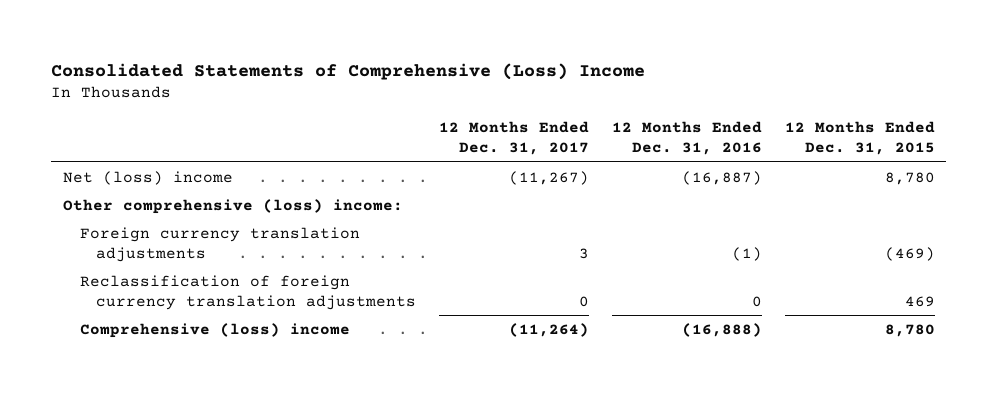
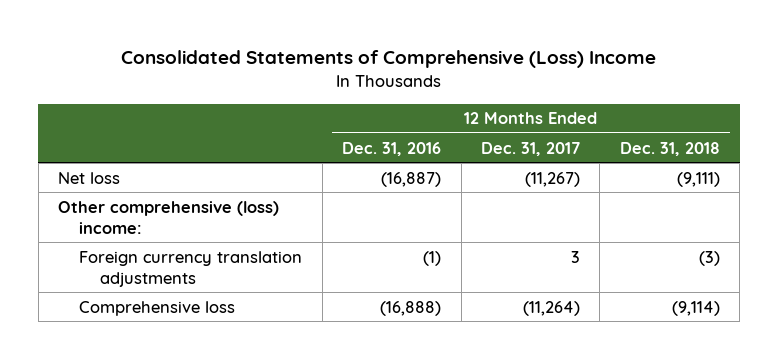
- | 12 Months Ended Dec. 31, 2017 | 12 Months Ended Dec. 31, 2016 | 12 Months Ended Dec. 31, 2015
+ | 12 Months Ended Dec. 31, 2016 | 12 Months Ended Dec. 31, 2017 | 12 Months Ended Dec. 31, 2018
- Net (loss) income | (11,267) | (16,887) | 8,780
+ Net loss | (16,887) | (11,267) | (9,111)
- Reclassification of foreign currency translation adjustments | 0 | 0 | 469
- Comprehensive (loss) income | (11,264) | (16,888) | 8,780
+ Comprehensive loss | (16,888) | (11,264) | (9,114)

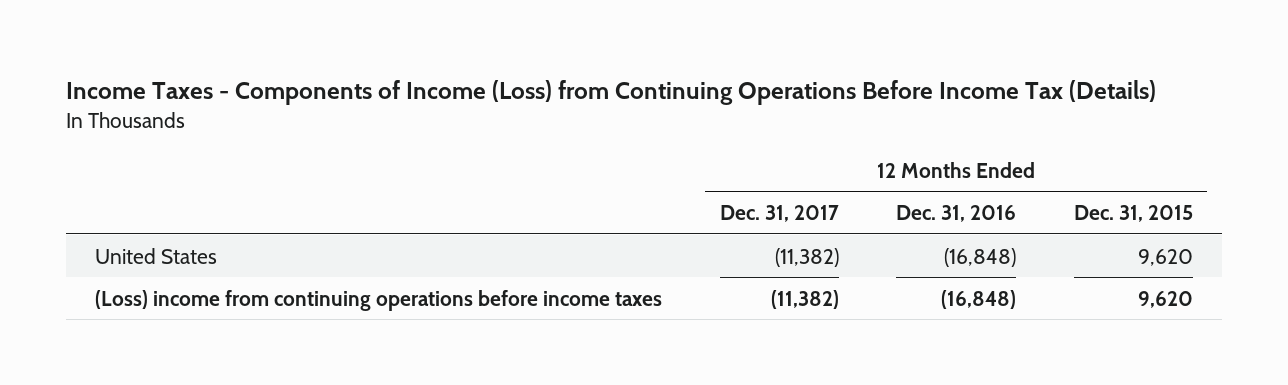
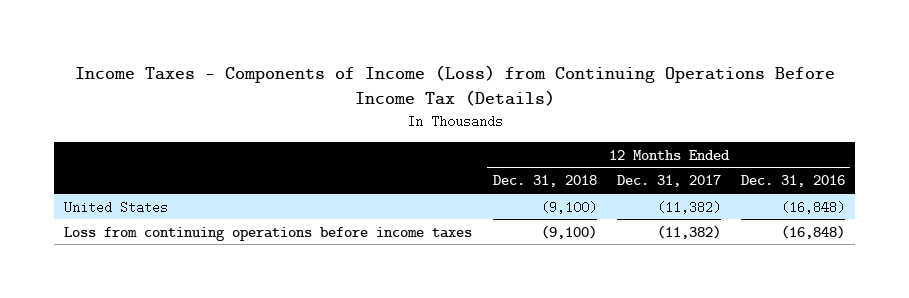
- | 12 Months Ended Dec. 31, 2017 | 12 Months Ended Dec. 31, 2016 | 12 Months Ended Dec. 31, 2015
+ | 12 Months Ended Dec. 31, 2018 | 12 Months Ended Dec. 31, 2017 | 12 Months Ended Dec. 31, 2016
- (Loss) income from continuing operations before income taxes | (11,382) | (16,848) | 9,620
+ Loss from continuing operations before income taxes | (9,100) | (11,382) | (16,848)

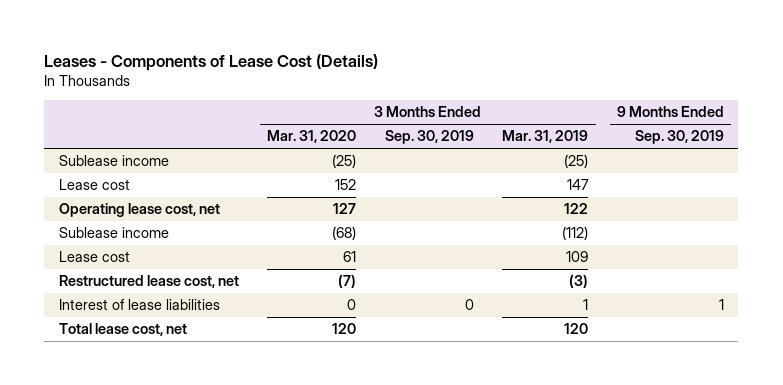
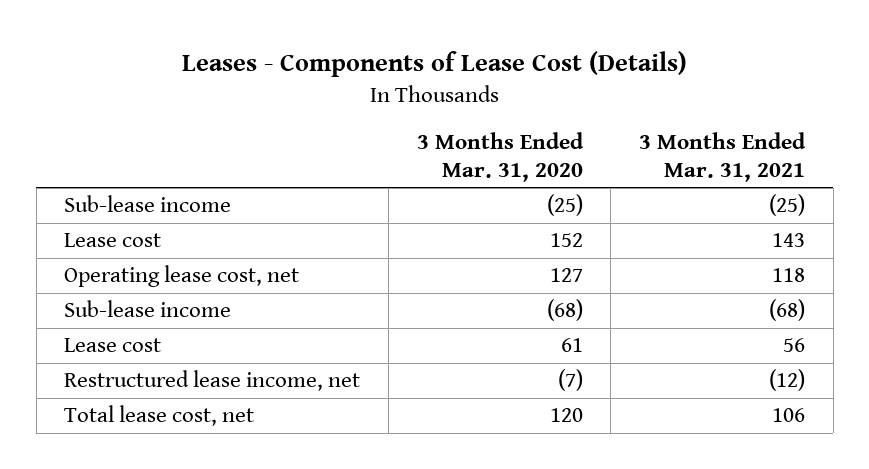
- | 3 Months Ended Mar. 31, 2020 | 3 Months Ended Sep. 30, 2019 | 3 Months Ended Mar. 31, 2019 | 9 Months Ended Sep. 30, 2019
+ | 3 Months Ended Mar. 31, 2020 | 3 Months Ended Mar. 31, 2021
- Sublease income | (25) | | (25) |
+ Sub-lease income | (25) | (25)
- Sublease income | (68) | | (112) |
+ Sub-lease income | (68) | (68)
- Restructured lease cost, net | (7) | | (3) |
- Interest of lease liabilities | 0 | 0 | 1 | 1
+ Restructured lease income, net | (7) | (12)

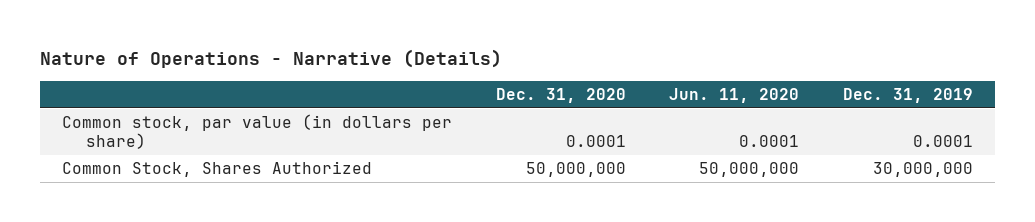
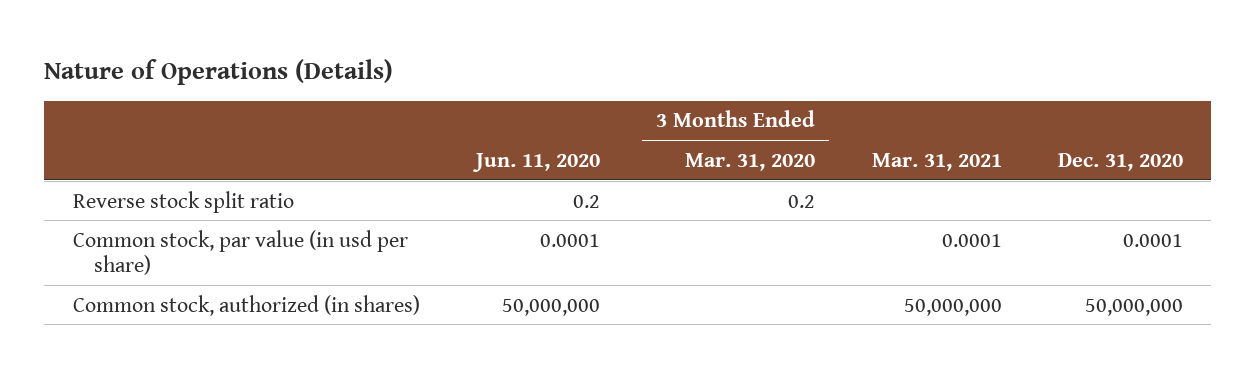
- Nature of Operations - Narrative (Details)
+ Nature of Operations (Details)
- | Dec. 31, 2020 | Jun. 11, 2020 | Dec. 31, 2019
+ | Jun. 11, 2020 | 3 Months Ended Mar. 31, 2020 | Mar. 31, 2021 | Dec. 31, 2020
- Common stock, par value (in dollars per share) | 0.0001 | 0.0001 | 0.0001
- Common Stock, Shares Authorized | 50,000,000 | 50,000,000 | 30,000,000
+ Reverse stock split ratio | 0.2 | 0.2 | |
+ Common stock, par value (in usd per share) | 0.0001 | | 0.0001 | 0.0001
+ Common stock, authorized (in shares) | 50,000,000 | | 50,000,000 | 50,000,000

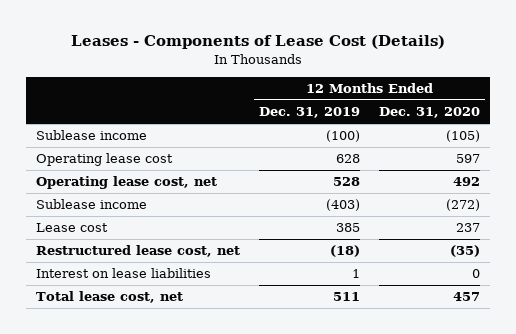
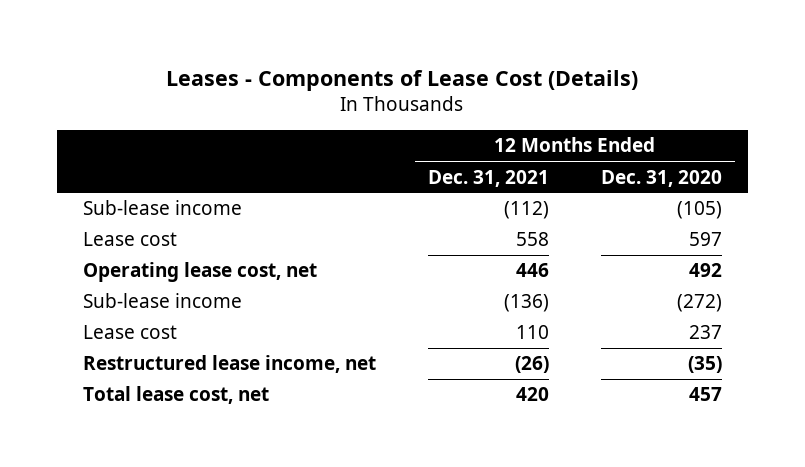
- | 12 Months Ended Dec. 31, 2019 | 12 Months Ended Dec. 31, 2020
+ | 12 Months Ended Dec. 31, 2021 | 12 Months Ended Dec. 31, 2020
- Sublease income | (100) | (105)
- Operating lease cost | 628 | 597
+ Sub-lease income | (112) | (105)
+ Lease cost | 558 | 597
- Sublease income | (403) | (272)
+ Sub-lease income | (136) | (272)
- Restructured lease cost, net | (18) | (35)
- Interest on lease liabilities | 1 | 0
+ Restructured lease income, net | (26) | (35)

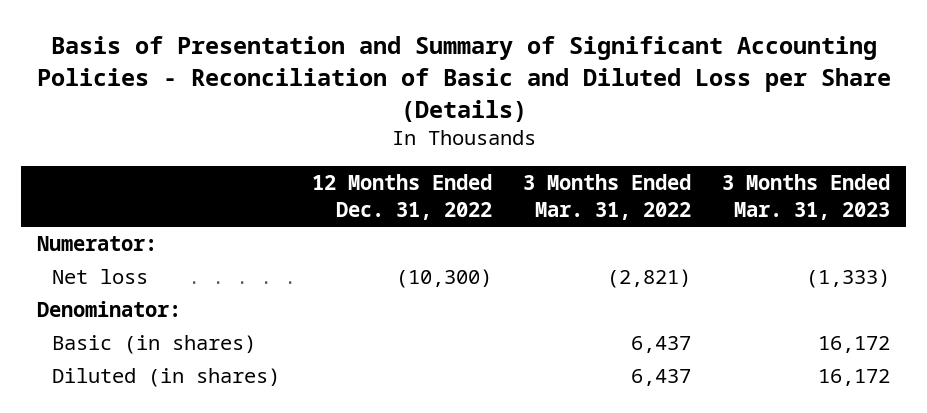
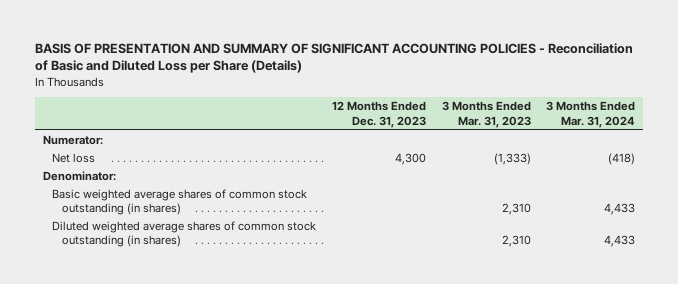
- Basis of Presentation and Summary of Significant Accounting Policies - Reconciliation of Basic and Diluted Loss per Share (Details)
+ BASIS OF PRESENTATION AND SUMMARY OF SIGNIFICANT ACCOUNTING POLICIES - Reconciliation of Basic and Diluted Loss per Share (Details)
- | 12 Months Ended Dec. 31, 2022 | 3 Months Ended Mar. 31, 2022 | 3 Months Ended Mar. 31, 2023
+ | 12 Months Ended Dec. 31, 2023 | 3 Months Ended Mar. 31, 2023 | 3 Months Ended Mar. 31, 2024
- Basic (in shares) | | 6,437 | 16,172
- Diluted (in shares) | | 6,437 | 16,172
+ Basic weighted average shares of common stock outstanding (in shares) | | 2,310 | 4,433
+ Diluted weighted average shares of common stock outstanding (in shares) | | 2,310 | 4,433

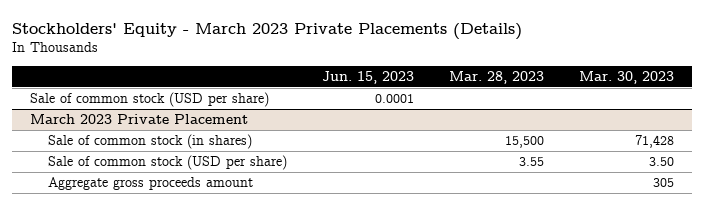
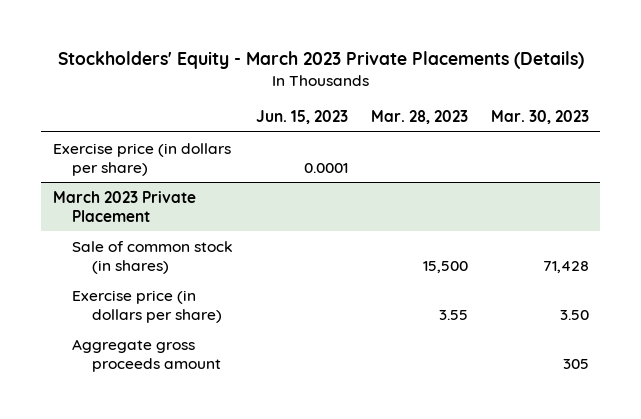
- Sale of common stock (USD per share) | 0.0001 | |
+ Exercise price (in dollars per share) | 0.0001 | |
@ March 2023 Private Placement
- Sale of common stock (USD per share) | | 3.55 | 3.50
+ Exercise price (in dollars per share) | | 3.55 | 3.50

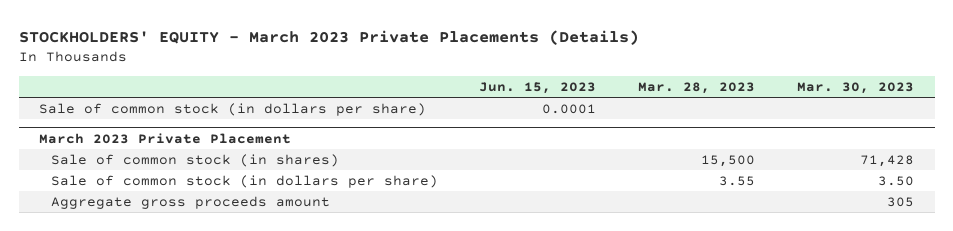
- Stockholders' Equity - March 2023 Private Placements (Details)
+ STOCKHOLDERS' EQUITY - March 2023 Private Placements (Details)
- Exercise price (in dollars per share) | 0.0001 | |
+ Sale of common stock (in dollars per share) | 0.0001 | |
@ March 2023 Private Placement
- Exercise price (in dollars per share) | | 3.55 | 3.50
+ Sale of common stock (in dollars per share) | | 3.55 | 3.50

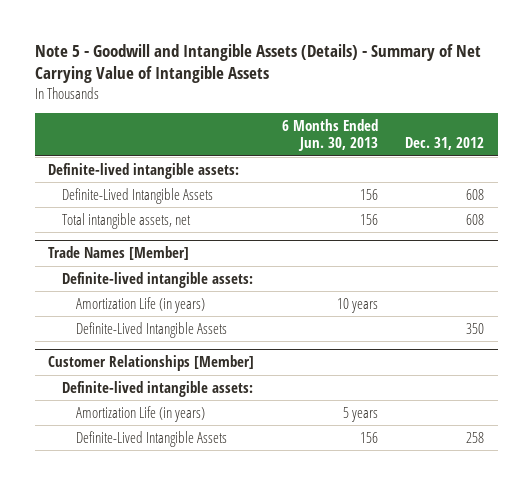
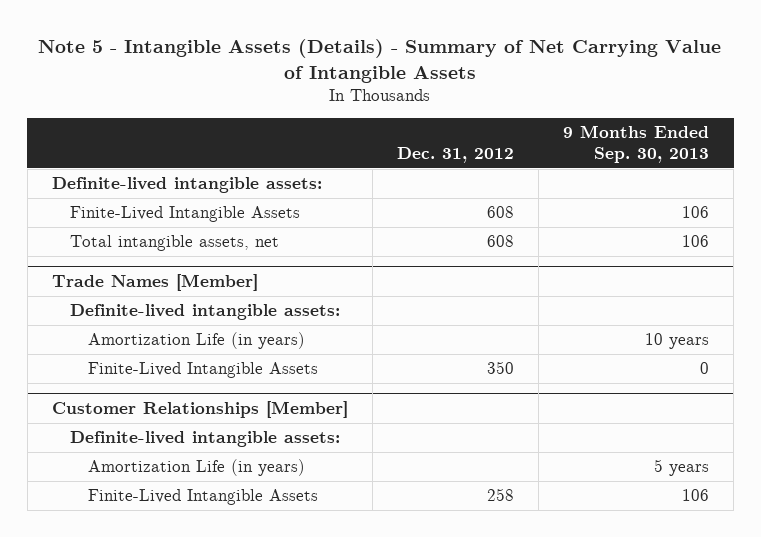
- Note 5 - Goodwill and Intangible Assets (Details) - Summary of Net Carrying Value of Intangible Assets
+ Note 5 - Intangible Assets (Details) - Summary of Net Carrying Value of Intangible Assets
- | 6 Months Ended Jun. 30, 2013 | Dec. 31, 2012
+ | Dec. 31, 2012 | 9 Months Ended Sep. 30, 2013
- Definite-Lived Intangible Assets | 156 | 608
+ Finite-Lived Intangible Assets | 608 | 106
@ Trade Names [Member]
- Definite-Lived Intangible Assets | | 350
+ Finite-Lived Intangible Assets | 350 | 0
@ Customer Relationships [Member]
- Definite-Lived Intangible Assets | 156 | 258
+ Finite-Lived Intangible Assets | 258 | 106

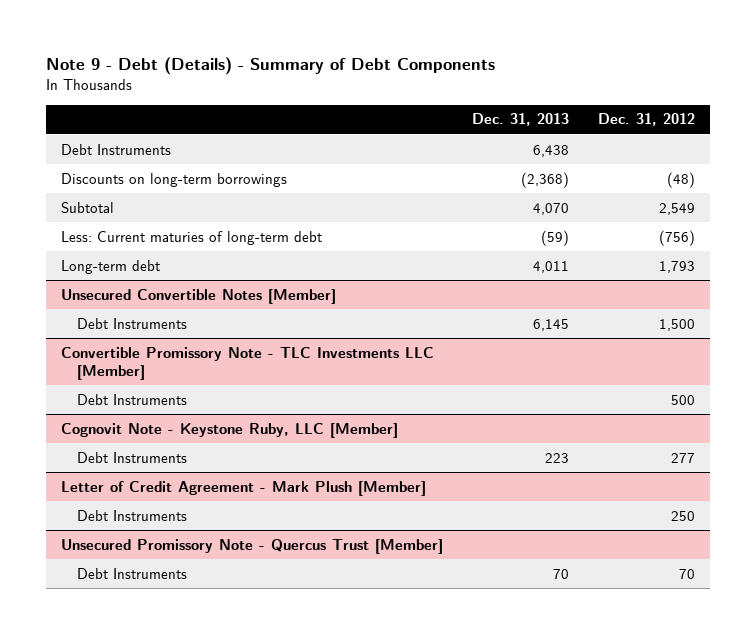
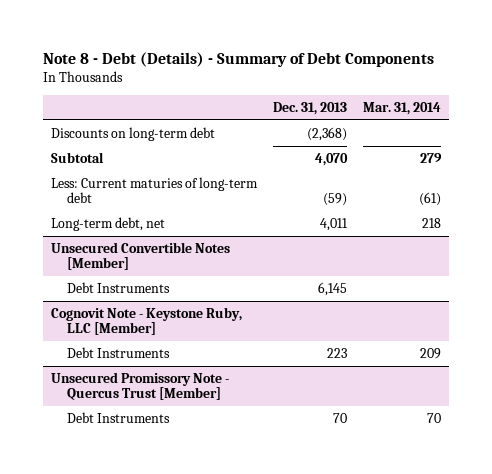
- Note 9 - Debt (Details) - Summary of Debt Components
+ Note 8 - Debt (Details) - Summary of Debt Components
- | Dec. 31, 2013 | Dec. 31, 2012
+ | Dec. 31, 2013 | Mar. 31, 2014
- Debt Instruments | 6,438 |
- Discounts on long-term borrowings | (2,368) | (48)
+ Discounts on long-term debt | (2,368) |
- Long-term debt | 4,011 | 1,793
+ Long-term debt, net | 4,011 | 218
- Convertible Promissory Note - TLC Investments LLC [Member]
- Debt Instruments | | 500
- Letter of Credit Agreement - Mark Plush [Member]
- Debt Instruments | | 250

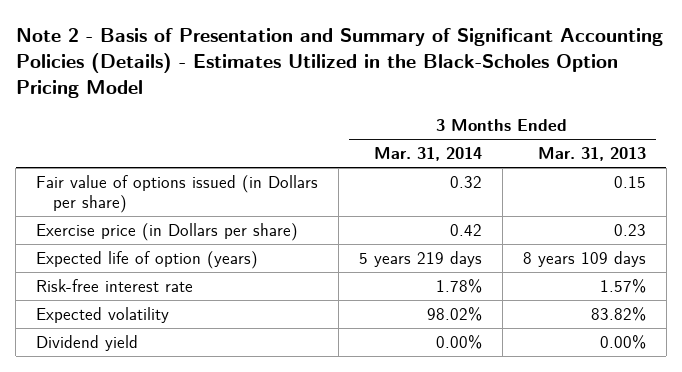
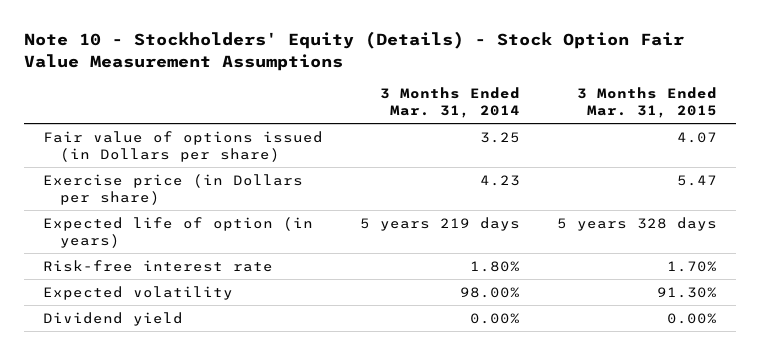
- Note 2 - Basis of Presentation and Summary of Significant Accounting Policies (Details) - Estimates Utilized in the Black-Scholes Option Pricing Model
+ Note 10 - Stockholders' Equity (Details) - Stock Option Fair Value Measurement Assumptions
- | 3 Months Ended Mar. 31, 2014 | 3 Months Ended Mar. 31, 2013
+ | 3 Months Ended Mar. 31, 2014 | 3 Months Ended Mar. 31, 2015
- Fair value of options issued (in Dollars per share) | 0.32 | 0.15
- Exercise price (in Dollars per share) | 0.42 | 0.23
- Expected life of option (years) | 5 years 219 days | 8 years 109 days
- Risk-free interest rate | 1.78% | 1.57%
- Expected volatility | 98.02% | 83.82%
+ Fair value of options issued (in Dollars per share) | 3.25 | 4.07
+ Exercise price (in Dollars per share) | 4.23 | 5.47
+ Expected life of option (in years) | 5 years 219 days | 5 years 328 days
+ Risk-free interest rate | 1.80% | 1.70%
+ Expected volatility | 98.00% | 91.30%

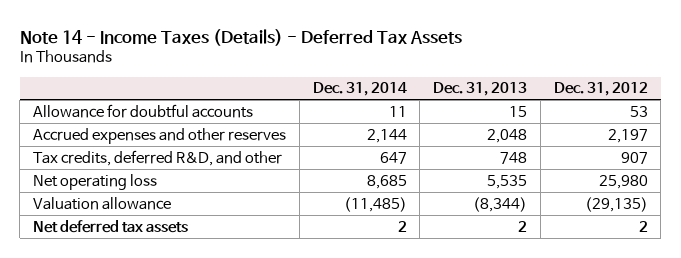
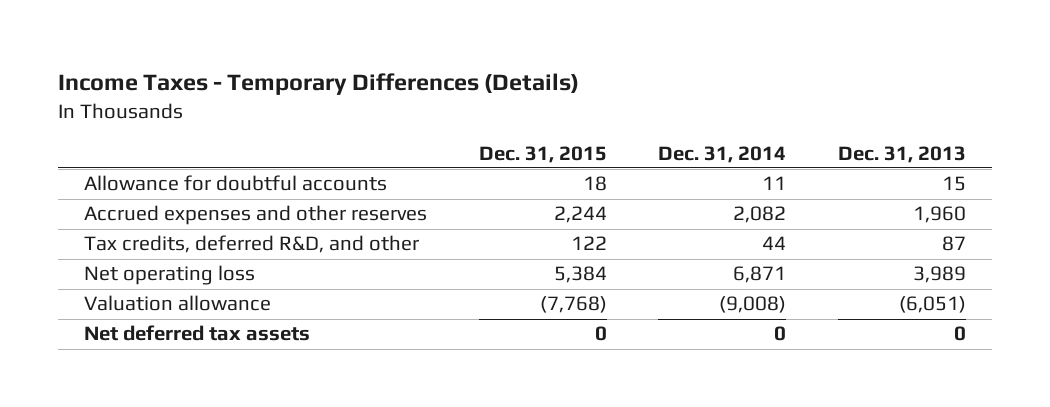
- Note 14 - Income Taxes (Details) - Deferred Tax Assets
+ Income Taxes - Temporary Differences (Details)
- | Dec. 31, 2014 | Dec. 31, 2013 | Dec. 31, 2012
+ | Dec. 31, 2015 | Dec. 31, 2014 | Dec. 31, 2013
- Accrued expenses and other reserves | 2,144 | 2,048 | 2,197
- Tax credits, deferred R&D, and other | 647 | 748 | 907
- Net operating loss | 8,685 | 5,535 | 25,980
- Valuation allowance | (11,485) | (8,344) | (29,135)
- Net deferred tax assets | 2 | 2 | 2
+ Accrued expenses and other reserves | 2,244 | 2,082 | 1,960
+ Tax credits, deferred R&D, and other | 122 | 44 | 87
+ Net operating loss | 5,384 | 6,871 | 3,989
+ Valuation allowance | (7,768) | (9,008) | (6,051)
+ Net deferred tax assets | 0 | 0 | 0

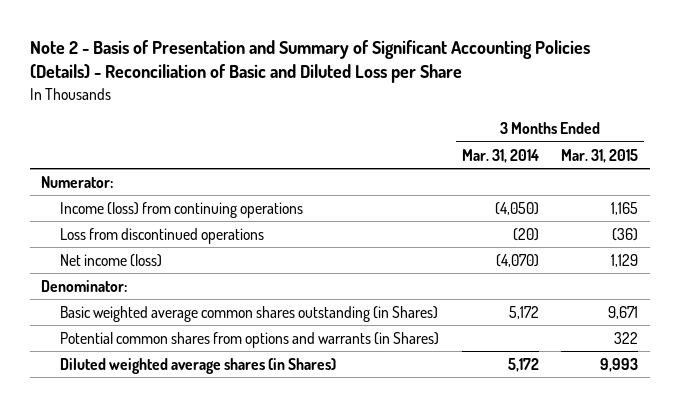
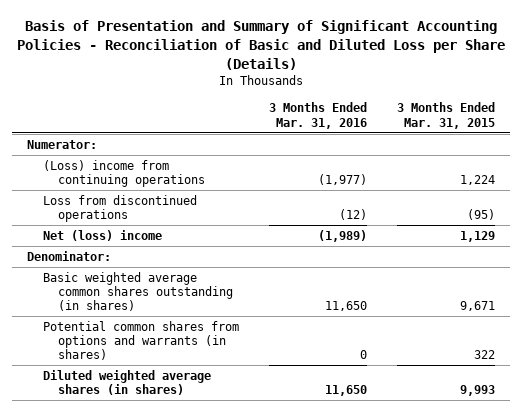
- Note 2 - Basis of Presentation and Summary of Significant Accounting Policies (Details) - Reconciliation of Basic and Diluted Loss per Share
+ Basis of Presentation and Summary of Significant Accounting Policies - Reconciliation of Basic and Diluted Loss per Share (Details)
- | 3 Months Ended Mar. 31, 2014 | 3 Months Ended Mar. 31, 2015
+ | 3 Months Ended Mar. 31, 2016 | 3 Months Ended Mar. 31, 2015
- Income (loss) from continuing operations | (4,050) | 1,165
- Loss from discontinued operations | (20) | (36)
- Net income (loss) | (4,070) | 1,129
+ (Loss) income from continuing operations | (1,977) | 1,224
+ Loss from discontinued operations | (12) | (95)
+ Net (loss) income | (1,989) | 1,129
- Basic weighted average common shares outstanding (in Shares) | 5,172 | 9,671
- Potential common shares from options and warrants (in Shares) | | 322
- Diluted weighted average shares (in Shares) | 5,172 | 9,993
+ Basic weighted average common shares outstanding (in shares) | 11,650 | 9,671
+ Potential common shares from options and warrants (in shares) | 0 | 322
+ Diluted weighted average shares (in shares) | 11,650 | 9,993

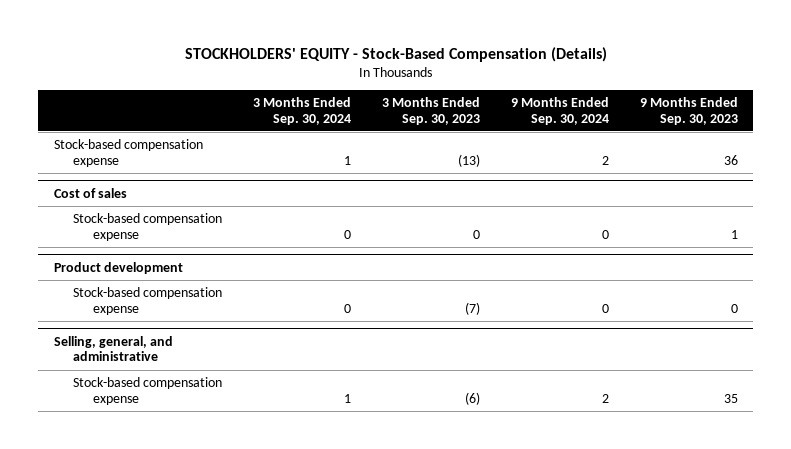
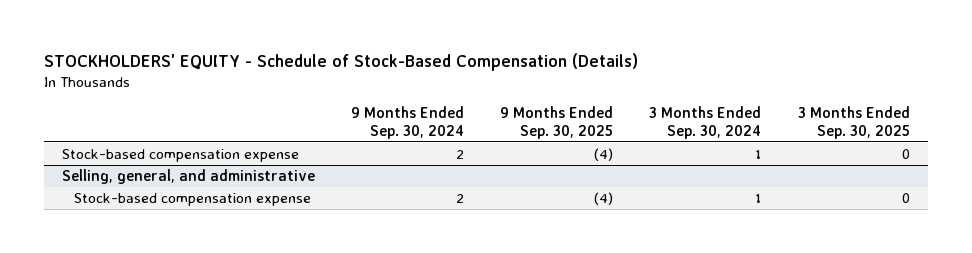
- STOCKHOLDERS' EQUITY - Stock-Based Compensation (Details)
+ STOCKHOLDERS' EQUITY - Schedule of Stock-Based Compensation (Details)
- | 3 Months Ended Sep. 30, 2024 | 3 Months Ended Sep. 30, 2023 | 9 Months Ended Sep. 30, 2024 | 9 Months Ended Sep. 30, 2023
+ | 9 Months Ended Sep. 30, 2024 | 9 Months Ended Sep. 30, 2025 | 3 Months Ended Sep. 30, 2024 | 3 Months Ended Sep. 30, 2025
- Cost of sales
- Stock-based compensation expense | 0 | 0 | 0 | 1
- Product development
- Stock-based compensation expense | 0 | (7) | 0 | 0

